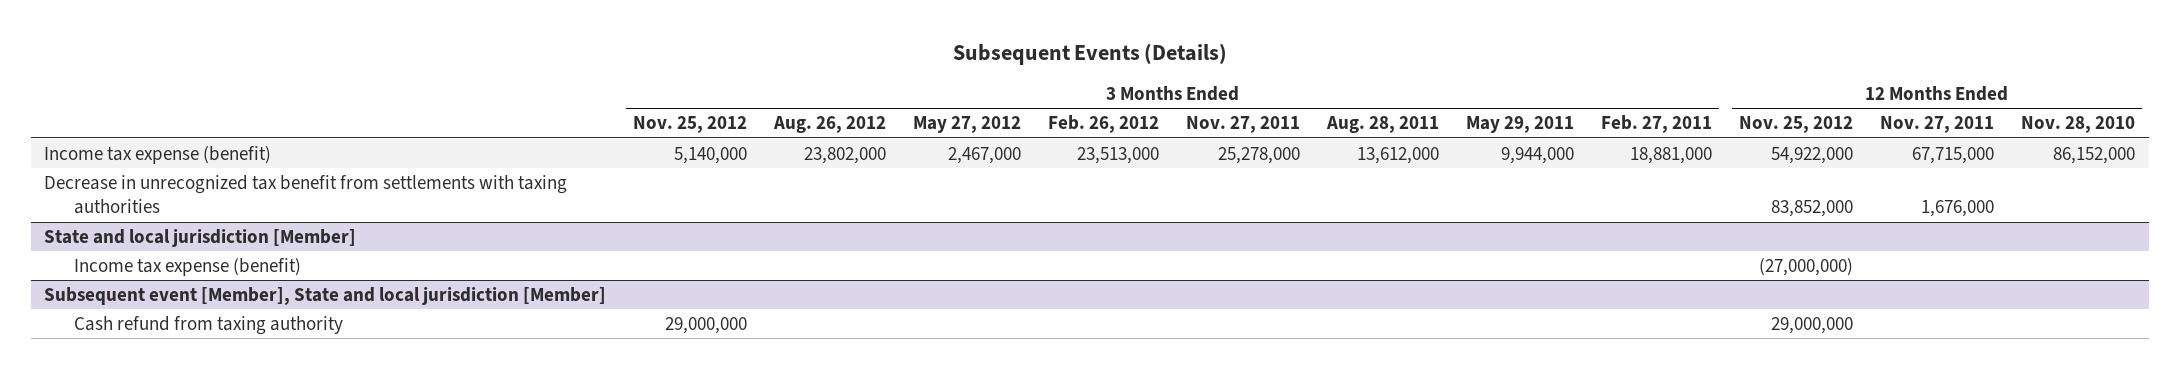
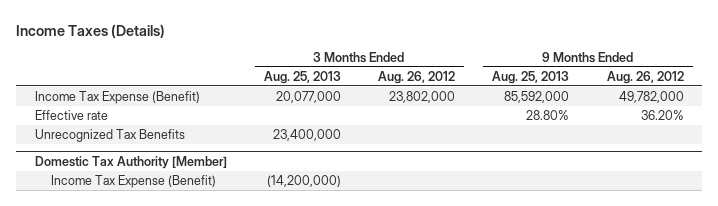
- Subsequent Events (Details)
+ Income Taxes (Details)
- | 3 Months Ended Nov. 25, 2012 | 3 Months Ended Aug. 26, 2012 | 3 Months Ended May 27, 2012 | 3 Months Ended Feb. 26, 2012 | 3 Months Ended Nov. 27, 2011 | 3 Months Ended Aug. 28, 2011 | 3 Months Ended May 29, 2011 | 3 Months Ended Feb. 27, 2011 | 12 Months Ended Nov. 25, 2012 | 12 Months Ended Nov. 27, 2011 | 12 Months Ended Nov. 28, 2010
+ | 3 Months Ended Aug. 25, 2013 | 3 Months Ended Aug. 26, 2012 | 9 Months Ended Aug. 25, 2013 | 9 Months Ended Aug. 26, 2012
- Income tax expense (benefit) | 5,140,000 | 23,802,000 | 2,467,000 | 23,513,000 | 25,278,000 | 13,612,000 | 9,944,000 | 18,881,000 | 54,922,000 | 67,715,000 | 86,152,000
- Decrease in unrecognized tax benefit from settlements with taxing authorities | | | | | | | | | 83,852,000 | 1,676,000 |
- State and local jurisdiction [Member]
- Income tax expense (benefit) | | | | | | | | | (27,000,000) | |
- Subsequent event [Member], State and local jurisdiction [Member]
- Cash refund from taxing authority | 29,000,000 | | | | | | | | 29,000,000 | |
+ Income Tax Expense (Benefit) | 20,077,000 | 23,802,000 | 85,592,000 | 49,782,000
+ Effective rate | | | 28.80% | 36.20%
+ Unrecognized Tax Benefits | 23,400,000 | | |
+ Domestic Tax Authority [Member]
+ Income Tax Expense (Benefit) | (14,200,000) | | |

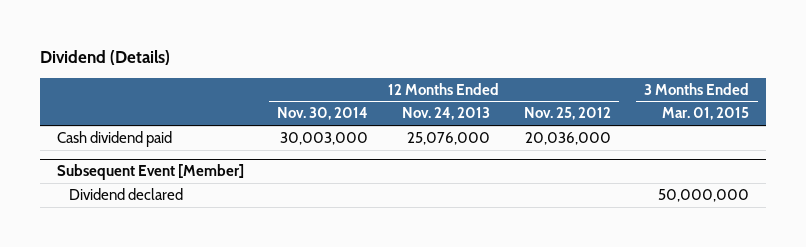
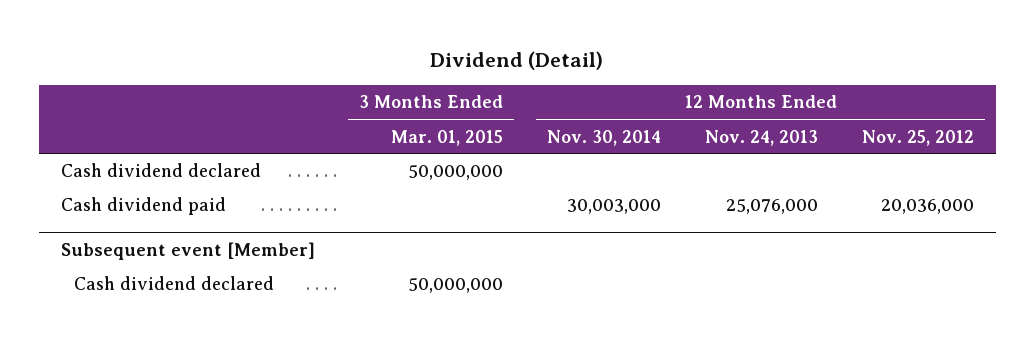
- Dividend (Details)
+ Dividend (Detail)
- | 12 Months Ended Nov. 30, 2014 | 12 Months Ended Nov. 24, 2013 | 12 Months Ended Nov. 25, 2012 | 3 Months Ended Mar. 01, 2015
+ | 3 Months Ended Mar. 01, 2015 | 12 Months Ended Nov. 30, 2014 | 12 Months Ended Nov. 24, 2013 | 12 Months Ended Nov. 25, 2012
+ Cash dividend declared | 50,000,000 | | |
- Subsequent Event [Member]
- Dividend declared | | | | 50,000,000
+ Subsequent event [Member]
+ Cash dividend declared | 50,000,000 | | |

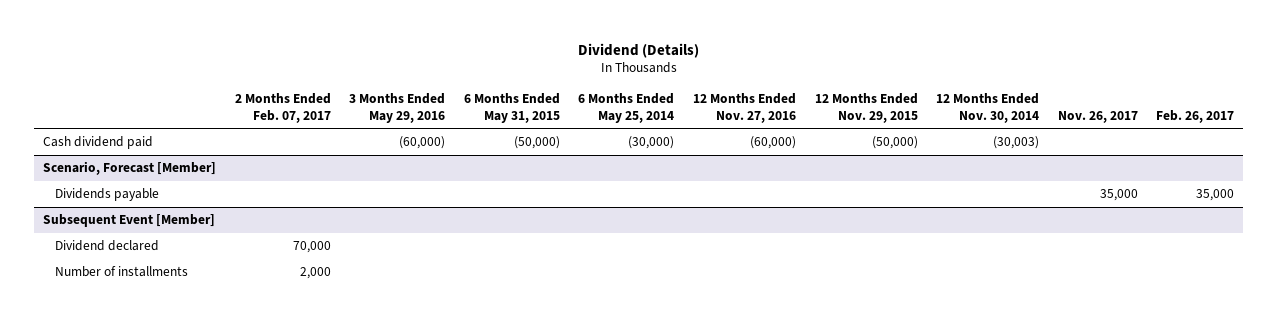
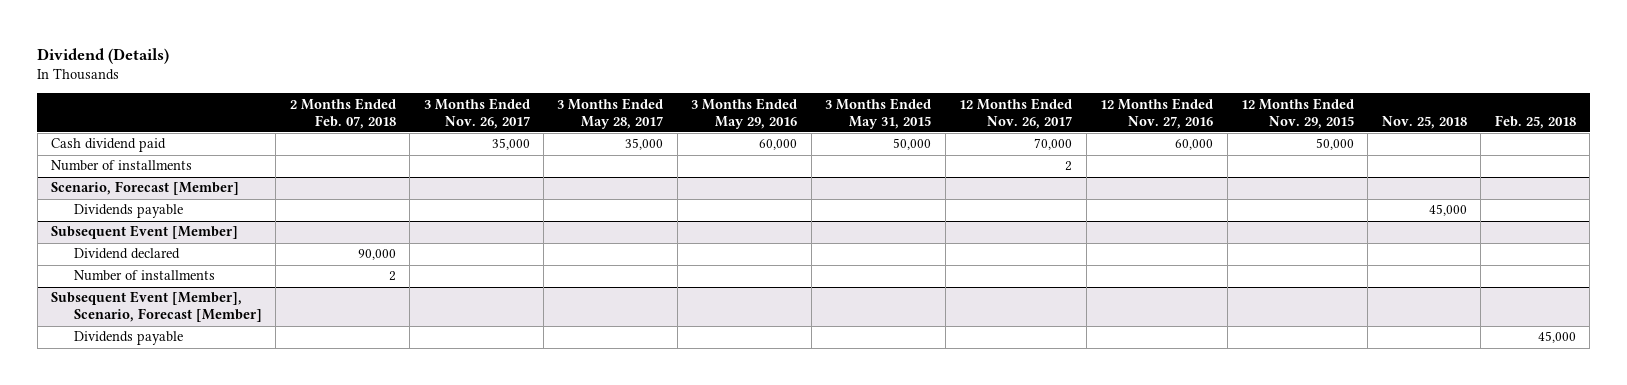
- | 2 Months Ended Feb. 07, 2017 | 3 Months Ended May 29, 2016 | 6 Months Ended May 31, 2015 | 6 Months Ended May 25, 2014 | 12 Months Ended Nov. 27, 2016 | 12 Months Ended Nov. 29, 2015 | 12 Months Ended Nov. 30, 2014 | Nov. 26, 2017 | Feb. 26, 2017
+ | 2 Months Ended Feb. 07, 2018 | 3 Months Ended Nov. 26, 2017 | 3 Months Ended May 28, 2017 | 3 Months Ended May 29, 2016 | 3 Months Ended May 31, 2015 | 12 Months Ended Nov. 26, 2017 | 12 Months Ended Nov. 27, 2016 | 12 Months Ended Nov. 29, 2015 | Nov. 25, 2018 | Feb. 25, 2018
- Cash dividend paid | | (60,000) | (50,000) | (30,000) | (60,000) | (50,000) | (30,003) | |
+ Cash dividend paid | | 35,000 | 35,000 | 60,000 | 50,000 | 70,000 | 60,000 | 50,000 | |
+ Number of installments | | | | | | 2 | | | |
+ Subsequent Event [Member], Scenario, Forecast [Member]
+ Dividends payable | | | | | | | | | | 45,000

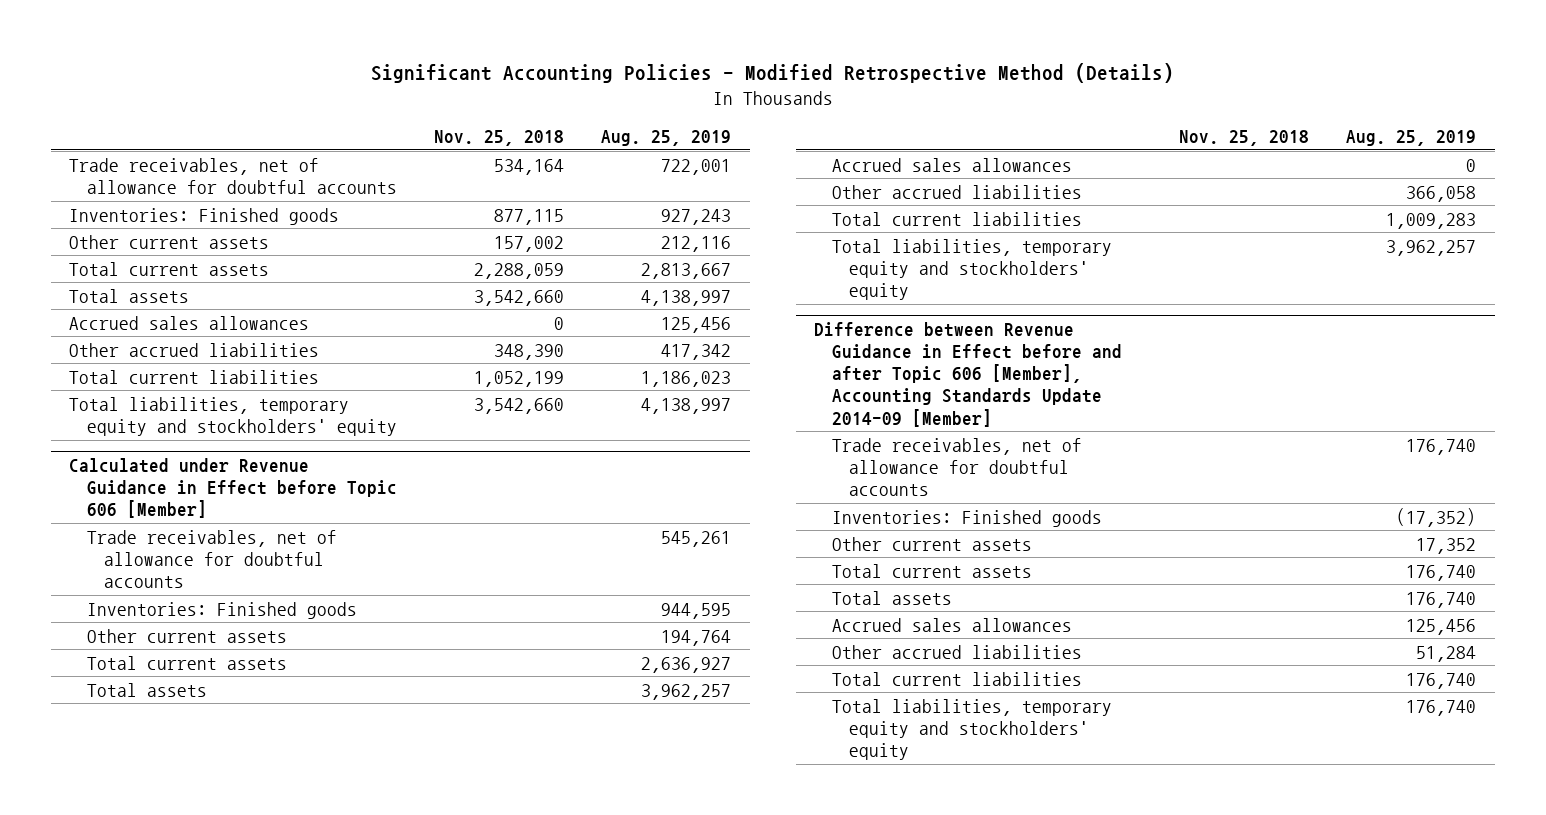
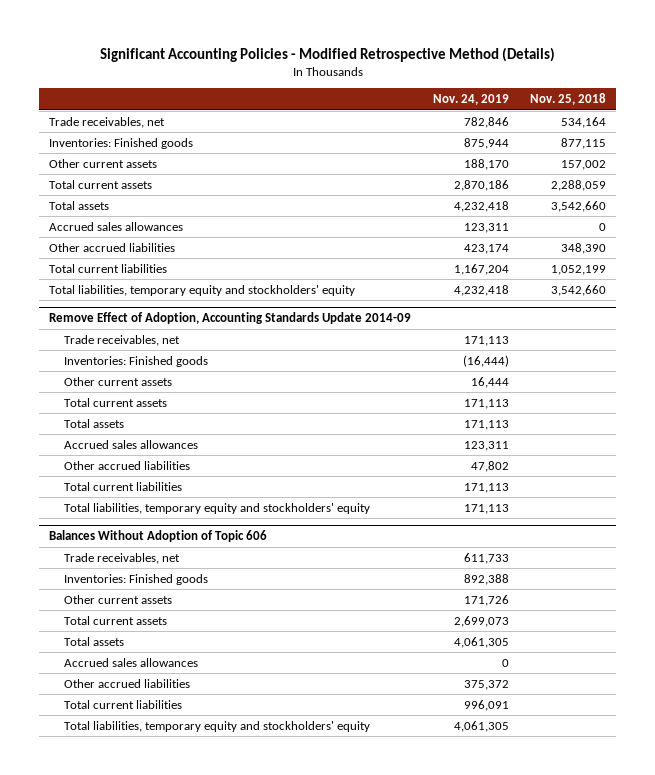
- | Nov. 25, 2018 | Aug. 25, 2019
+ | Nov. 24, 2019 | Nov. 25, 2018
- Trade receivables, net of allowance for doubtful accounts | 534,164 | 722,001
+ Trade receivables, net | 782,846 | 534,164
- Calculated under Revenue Guidance in Effect before Topic 606 [Member]
- Trade receivables, net of allowance for doubtful accounts | | 545,261
+ Remove Effect of Adoption, Accounting Standards Update 2014-09
+ Trade receivables, net | 171,113 |
+ Inventories: Finished goods | (16,444) |
+ Other current assets | 16,444 |
+ Total current assets | 171,113 |
+ Total assets | 171,113 |
+ Accrued sales allowances | 123,311 |
+ Other accrued liabilities | 47,802 |
+ Total current liabilities | 171,113 |
+ Total liabilities, temporary equity and stockholders' equity | 171,113 |
+ Balances Without Adoption of Topic 606
+ Trade receivables, net | 611,733 |
- Difference between Revenue Guidance in Effect before and after Topic 606 [Member], Accounting Standards Update 2014-09 [Member]
- Trade receivables, net of allowance for doubtful accounts | | 176,740
- Inventories: Finished goods | | (17,352)
- Other current assets | | 17,352
- Total current assets | | 176,740
- Total assets | | 176,740
- Accrued sales allowances | | 125,456
- Other accrued liabilities | | 51,284
- Total current liabilities | | 176,740
- Total liabilities, temporary equity and stockholders' equity | | 176,740

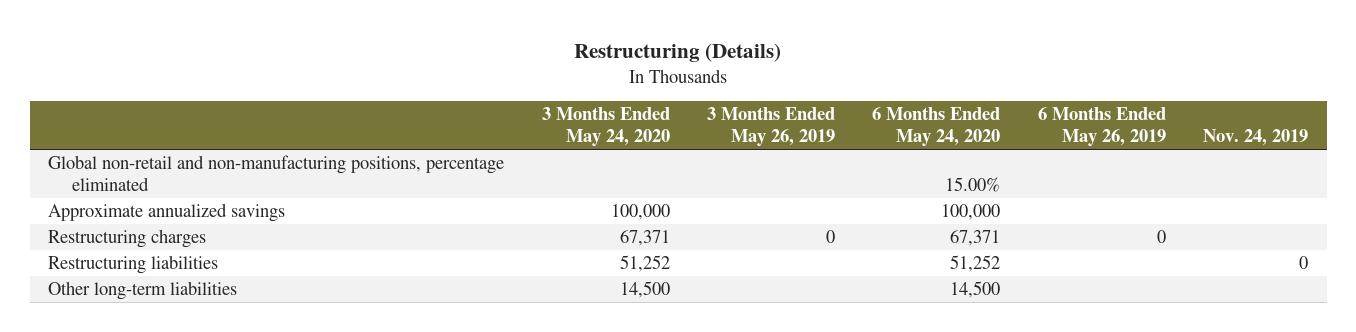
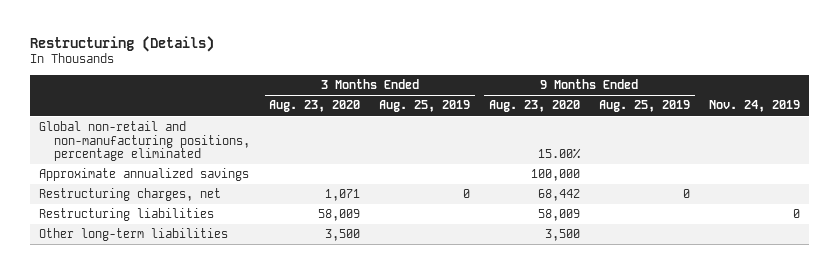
- | 3 Months Ended May 24, 2020 | 3 Months Ended May 26, 2019 | 6 Months Ended May 24, 2020 | 6 Months Ended May 26, 2019 | Nov. 24, 2019
+ | 3 Months Ended Aug. 23, 2020 | 3 Months Ended Aug. 25, 2019 | 9 Months Ended Aug. 23, 2020 | 9 Months Ended Aug. 25, 2019 | Nov. 24, 2019
- Restructuring charges | 67,371 | 0 | 67,371 | 0 |
+ Restructuring charges, net | 1,071 | 0 | 68,442 | 0 |

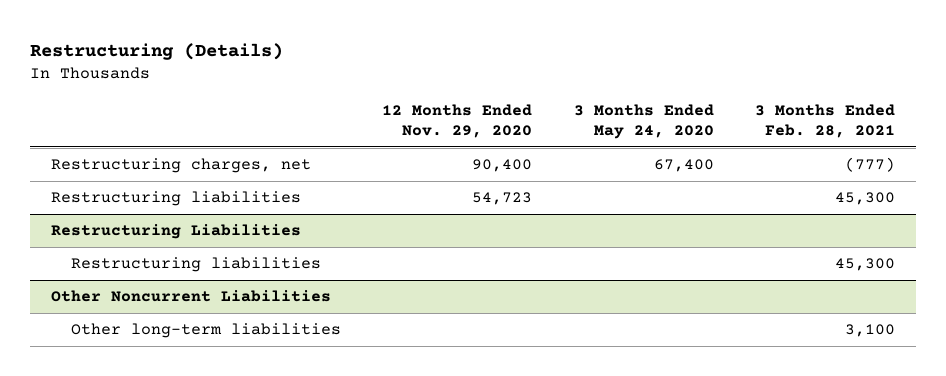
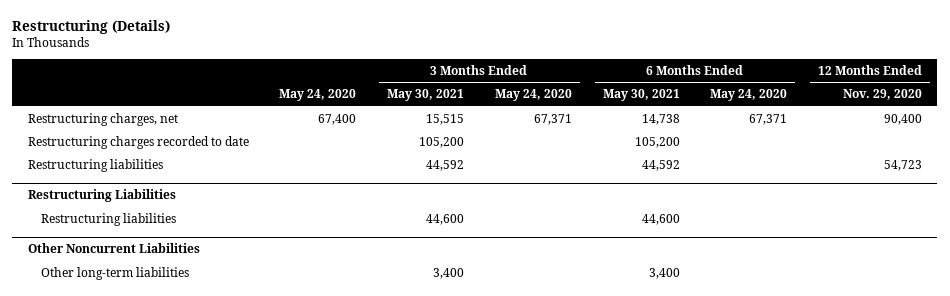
- | 12 Months Ended Nov. 29, 2020 | 3 Months Ended May 24, 2020 | 3 Months Ended Feb. 28, 2021
+ | May 24, 2020 | 3 Months Ended May 30, 2021 | 3 Months Ended May 24, 2020 | 6 Months Ended May 30, 2021 | 6 Months Ended May 24, 2020 | 12 Months Ended Nov. 29, 2020
- Restructuring charges, net | 90,400 | 67,400 | (777)
+ Restructuring charges, net | 67,400 | 15,515 | 67,371 | 14,738 | 67,371 | 90,400
+ Restructuring charges recorded to date | | 105,200 | | 105,200 | |

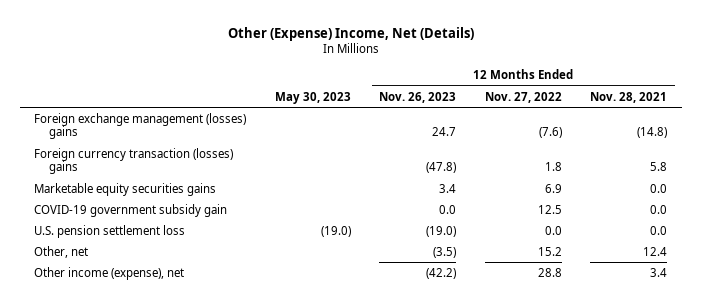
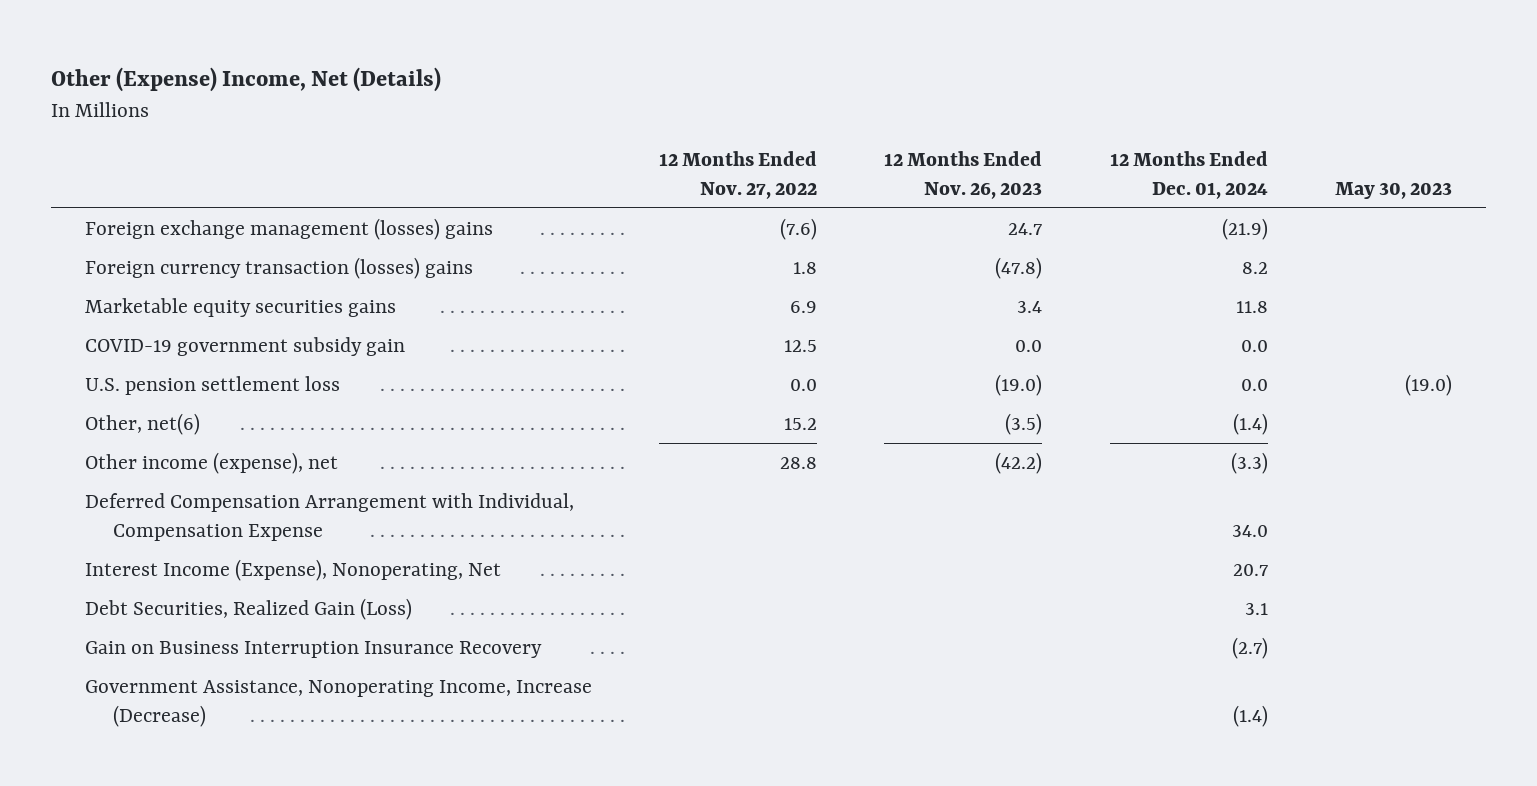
- | May 30, 2023 | 12 Months Ended Nov. 26, 2023 | 12 Months Ended Nov. 27, 2022 | 12 Months Ended Nov. 28, 2021
+ | 12 Months Ended Nov. 27, 2022 | 12 Months Ended Nov. 26, 2023 | 12 Months Ended Dec. 01, 2024 | May 30, 2023
- Other, net | | (3.5) | 15.2 | 12.4
+ Other, net(6) | 15.2 | (3.5) | (1.4) |
+ Deferred Compensation Arrangement with Individual, Compensation Expense | | | 34.0 |
+ Interest Income (Expense), Nonoperating, Net | | | 20.7 |
+ Debt Securities, Realized Gain (Loss) | | | 3.1 |
+ Gain on Business Interruption Insurance Recovery | | | (2.7) |
+ Government Assistance, Nonoperating Income, Increase (Decrease) | | | (1.4) |

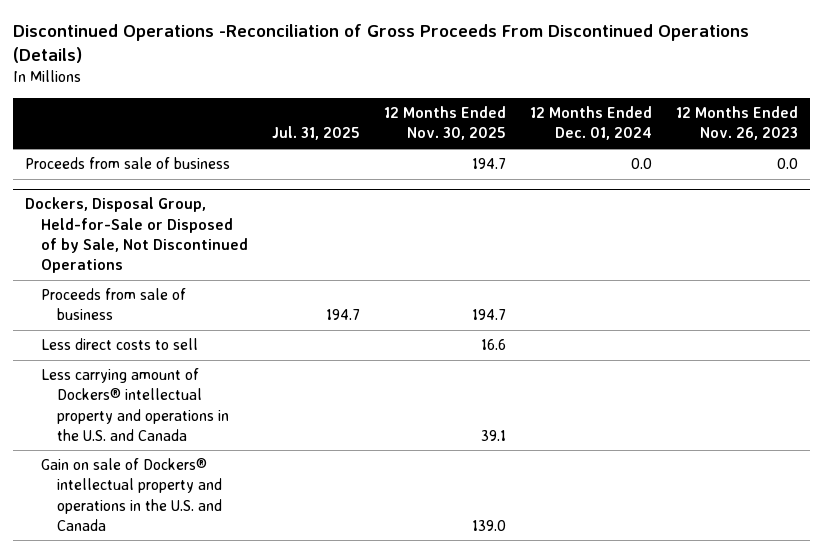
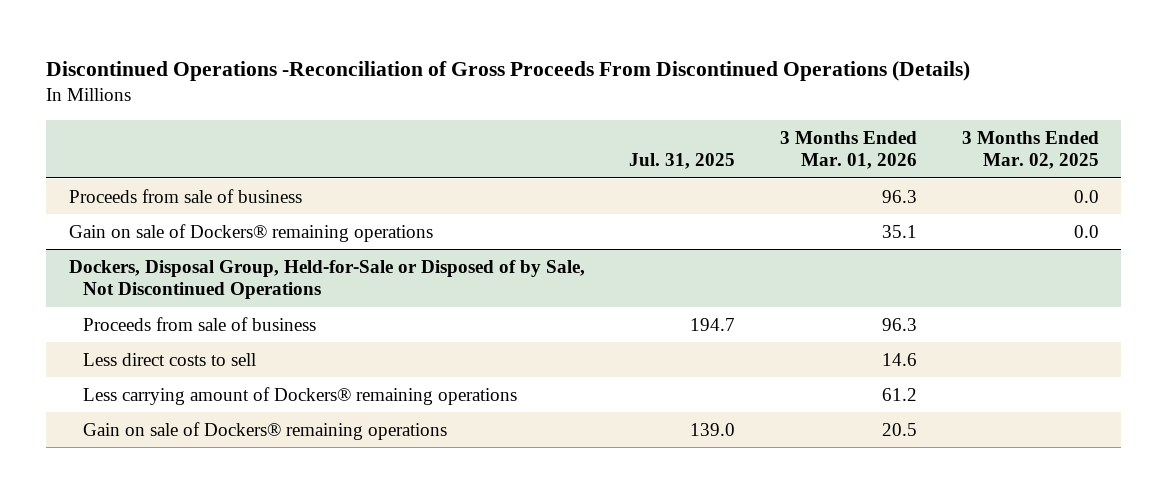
- | Jul. 31, 2025 | 12 Months Ended Nov. 30, 2025 | 12 Months Ended Dec. 01, 2024 | 12 Months Ended Nov. 26, 2023
+ | Jul. 31, 2025 | 3 Months Ended Mar. 01, 2026 | 3 Months Ended Mar. 02, 2025
+ Gain on sale of Dockers® remaining operations | | 35.1 | 0.0
@ Dockers, Disposal Group, Held-for-Sale or Disposed of by Sale, Not Discontinued Operations
- Less carrying amount of Dockers® intellectual property and operations in the U.S. and Canada | | 39.1 | |
- Gain on sale of Dockers® intellectual property and operations in the U.S. and Canada | | 139.0 | |
+ Less carrying amount of Dockers® remaining operations | | 61.2 |
+ Gain on sale of Dockers® remaining operations | 139.0 | 20.5 |

